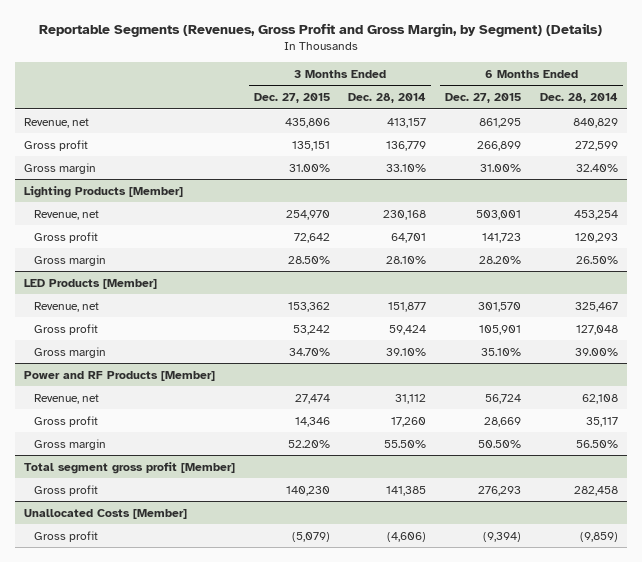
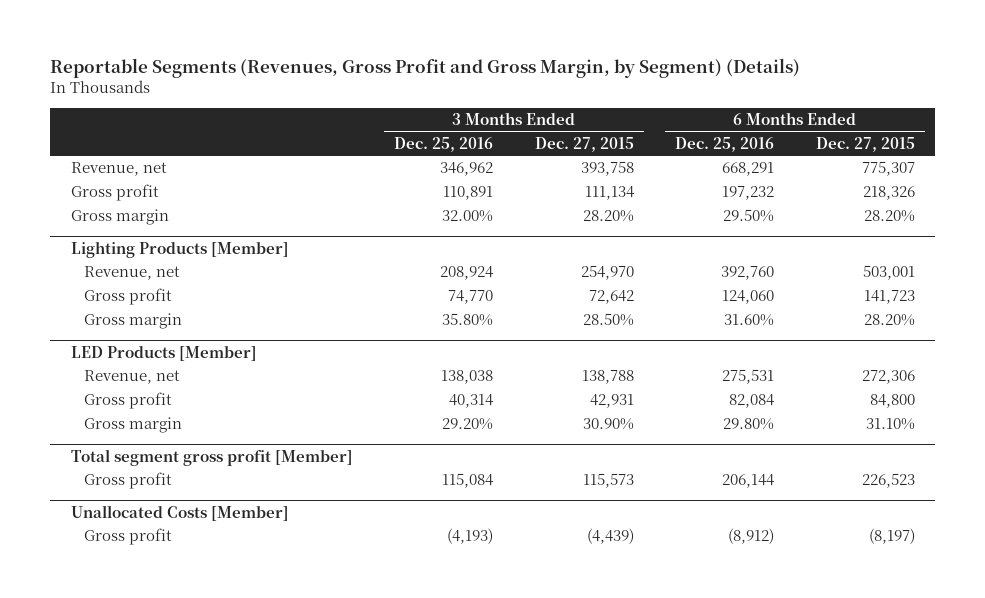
- | 3 Months Ended Dec. 27, 2015 | 3 Months Ended Dec. 28, 2014 | 6 Months Ended Dec. 27, 2015 | 6 Months Ended Dec. 28, 2014
+ | 3 Months Ended Dec. 25, 2016 | 3 Months Ended Dec. 27, 2015 | 6 Months Ended Dec. 25, 2016 | 6 Months Ended Dec. 27, 2015
- Revenue, net | 435,806 | 413,157 | 861,295 | 840,829
- Gross profit | 135,151 | 136,779 | 266,899 | 272,599
- Gross margin | 31.00% | 33.10% | 31.00% | 32.40%
+ Revenue, net | 346,962 | 393,758 | 668,291 | 775,307
+ Gross profit | 110,891 | 111,134 | 197,232 | 218,326
+ Gross margin | 32.00% | 28.20% | 29.50% | 28.20%
@ LED Products [Member]
- Revenue, net | 153,362 | 151,877 | 301,570 | 325,467
- Gross profit | 53,242 | 59,424 | 105,901 | 127,048
- Gross margin | 34.70% | 39.10% | 35.10% | 39.00%
- Power and RF Products [Member]
- Revenue, net | 27,474 | 31,112 | 56,724 | 62,108
- Gross profit | 14,346 | 17,260 | 28,669 | 35,117
- Gross margin | 52.20% | 55.50% | 50.50% | 56.50%
@ LED Products [Member]
+ Revenue, net | 138,038 | 138,788 | 275,531 | 272,306
+ Gross profit | 40,314 | 42,931 | 82,084 | 84,800
+ Gross margin | 29.20% | 30.90% | 29.80% | 31.10%
@ Total segment gross profit [Member]
- Gross profit | 140,230 | 141,385 | 276,293 | 282,458
+ Gross profit | 115,084 | 115,573 | 206,144 | 226,523
@ Unallocated Costs [Member]
- Gross profit | (5,079) | (4,606) | (9,394) | (9,859)
+ Gross profit | (4,193) | (4,439) | (8,912) | (8,197)

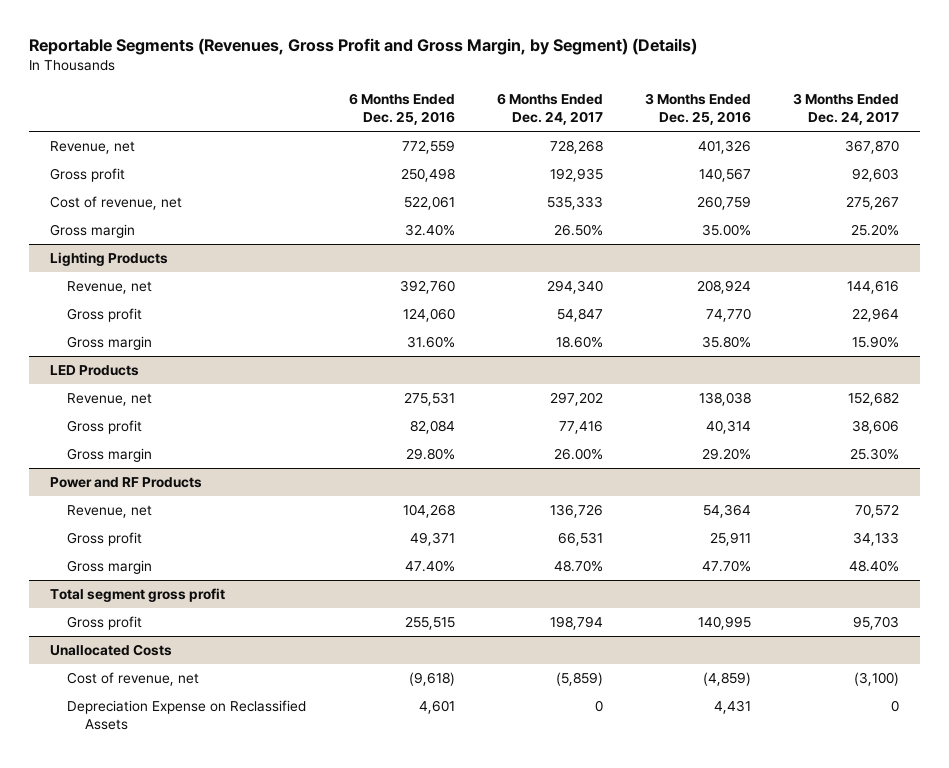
- | 3 Months Ended Dec. 25, 2016 | 3 Months Ended Dec. 27, 2015 | 6 Months Ended Dec. 25, 2016 | 6 Months Ended Dec. 27, 2015
+ | 6 Months Ended Dec. 25, 2016 | 6 Months Ended Dec. 24, 2017 | 3 Months Ended Dec. 25, 2016 | 3 Months Ended Dec. 24, 2017
- Revenue, net | 346,962 | 393,758 | 668,291 | 775,307
- Gross profit | 110,891 | 111,134 | 197,232 | 218,326
- Gross margin | 32.00% | 28.20% | 29.50% | 28.20%
- Lighting Products [Member]
+ Revenue, net | 772,559 | 728,268 | 401,326 | 367,870
+ Gross profit | 250,498 | 192,935 | 140,567 | 92,603
+ Cost of revenue, net | 522,061 | 535,333 | 260,759 | 275,267
+ Gross margin | 32.40% | 26.50% | 35.00% | 25.20%
+ Lighting Products
- LED Products [Member]
+ LED Products
- Total segment gross profit [Member]
- Gross profit | 115,084 | 115,573 | 206,144 | 226,523
- Unallocated Costs [Member]
- Gross profit | (4,193) | (4,439) | (8,912) | (8,197)
+ Power and RF Products
+ Revenue, net | 104,268 | 136,726 | 54,364 | 70,572
+ Gross profit | 49,371 | 66,531 | 25,911 | 34,133
+ Gross margin | 47.40% | 48.70% | 47.70% | 48.40%
+ Total segment gross profit
+ Gross profit | 255,515 | 198,794 | 140,995 | 95,703
+ Unallocated Costs
+ Cost of revenue, net | (9,618) | (5,859) | (4,859) | (3,100)
+ Depreciation Expense on Reclassified Assets | 4,601 | 0 | 4,431 | 0

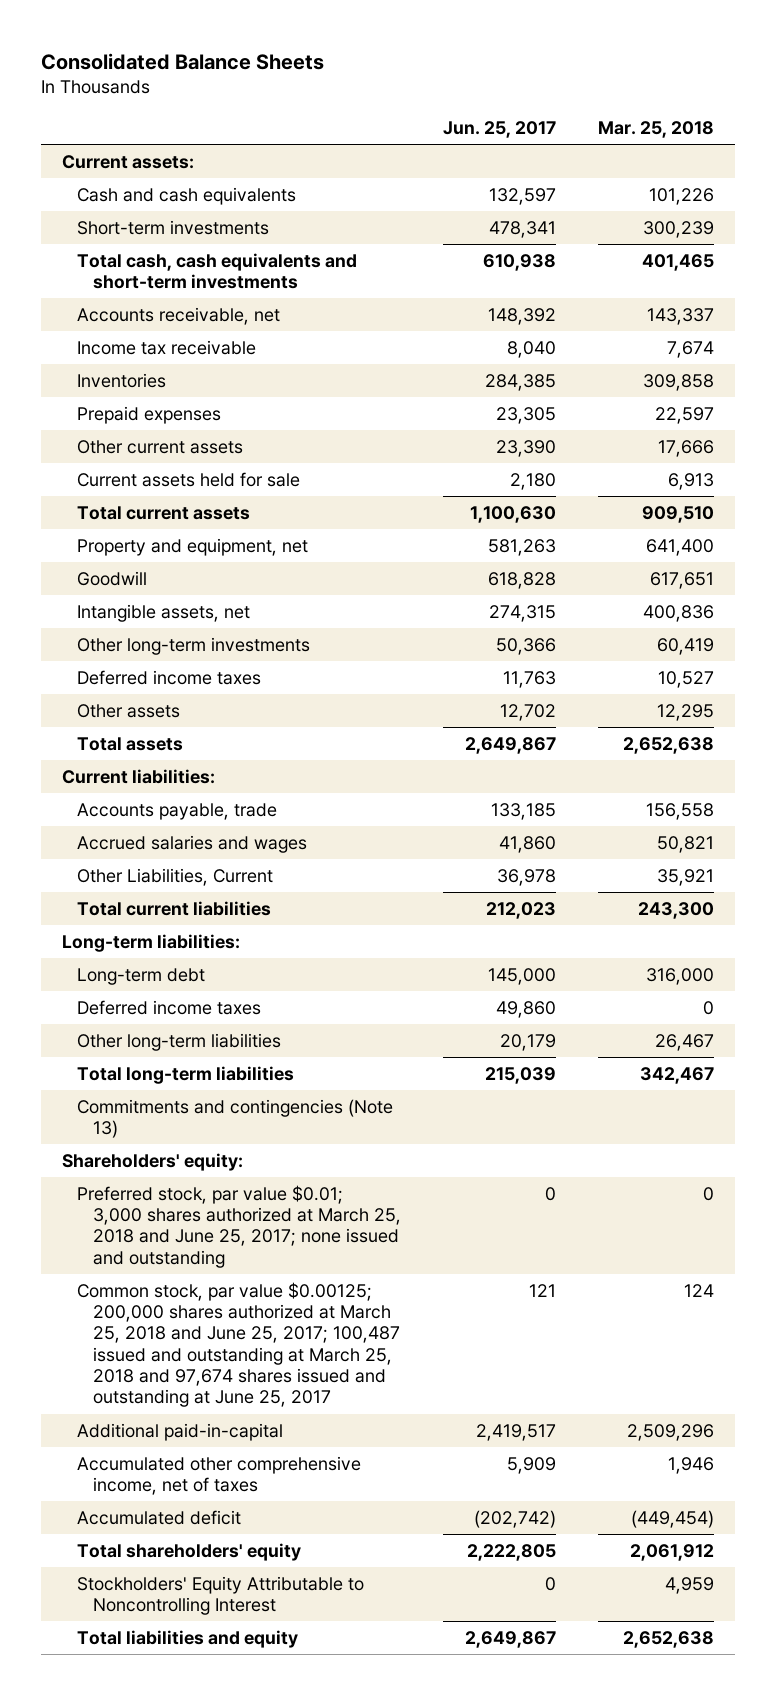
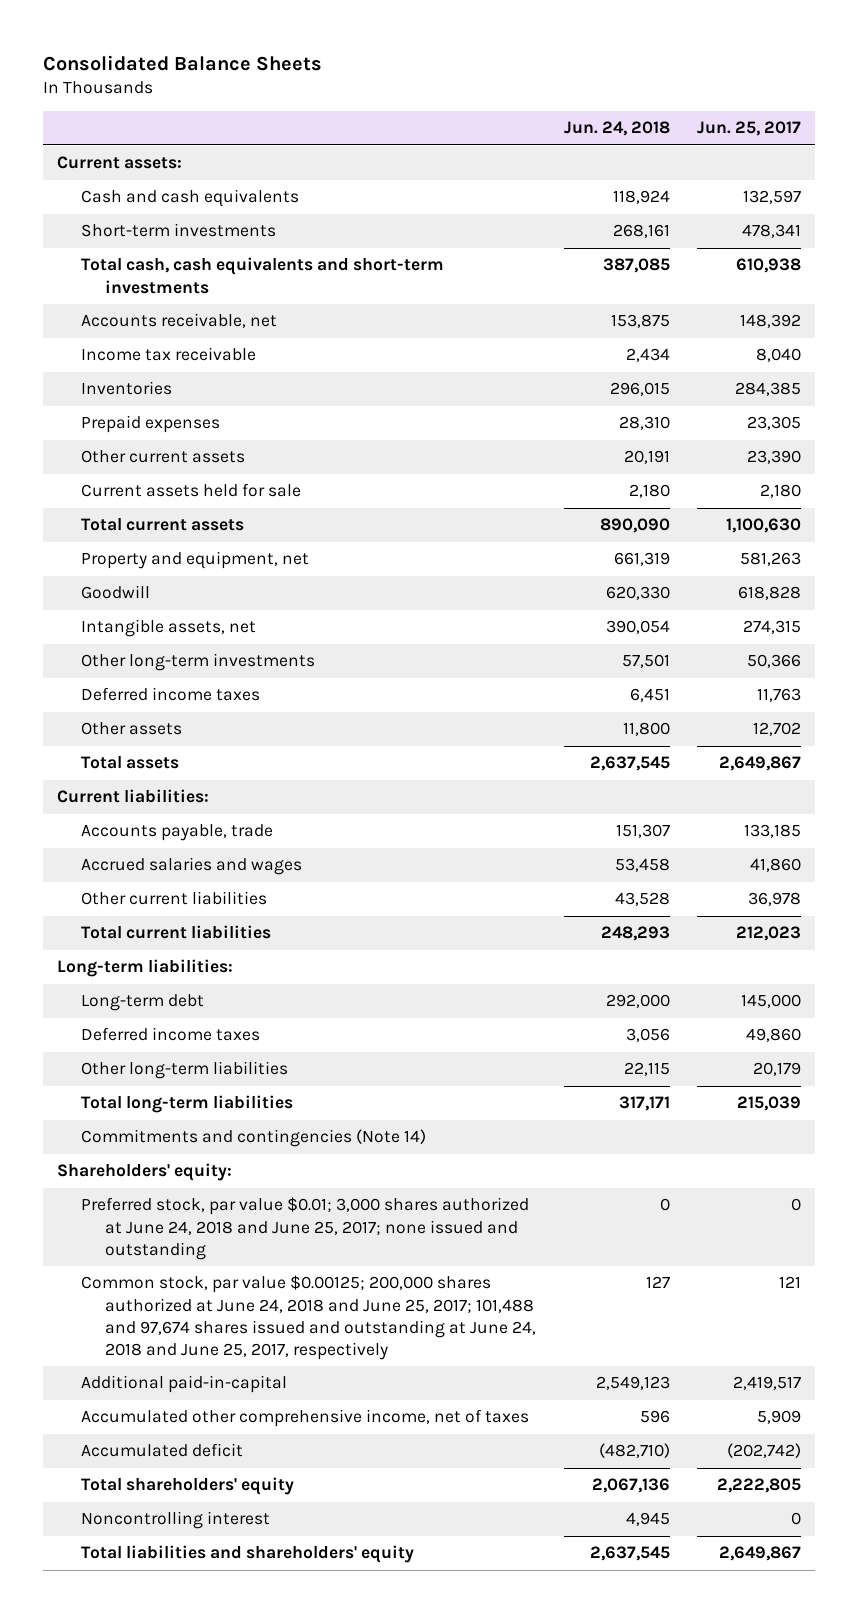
- | Jun. 25, 2017 | Mar. 25, 2018
+ | Jun. 24, 2018 | Jun. 25, 2017
- Other Liabilities, Current | 36,978 | 35,921
+ Other current liabilities | 43,528 | 36,978
- Commitments and contingencies (Note 13)
+ Commitments and contingencies (Note 14)
- Preferred stock, par value $0.01; 3,000 shares authorized at March 25, 2018 and June 25, 2017; none issued and outstanding | 0 | 0
- Common stock, par value $0.00125; 200,000 shares authorized at March 25, 2018 and June 25, 2017; 100,487 issued and outstanding at March 25, 2018 and 97,674 shares issued and outstanding at June 25, 2017 | 121 | 124
+ Preferred stock, par value $0.01; 3,000 shares authorized at June 24, 2018 and June 25, 2017; none issued and outstanding | 0 | 0
+ Common stock, par value $0.00125; 200,000 shares authorized at June 24, 2018 and June 25, 2017; 101,488 and 97,674 shares issued and outstanding at June 24, 2018 and June 25, 2017, respectively | 127 | 121
- Stockholders' Equity Attributable to Noncontrolling Interest | 0 | 4,959
- Total liabilities and equity | 2,649,867 | 2,652,638
+ Noncontrolling interest | 4,945 | 0
+ Total liabilities and shareholders' equity | 2,637,545 | 2,649,867

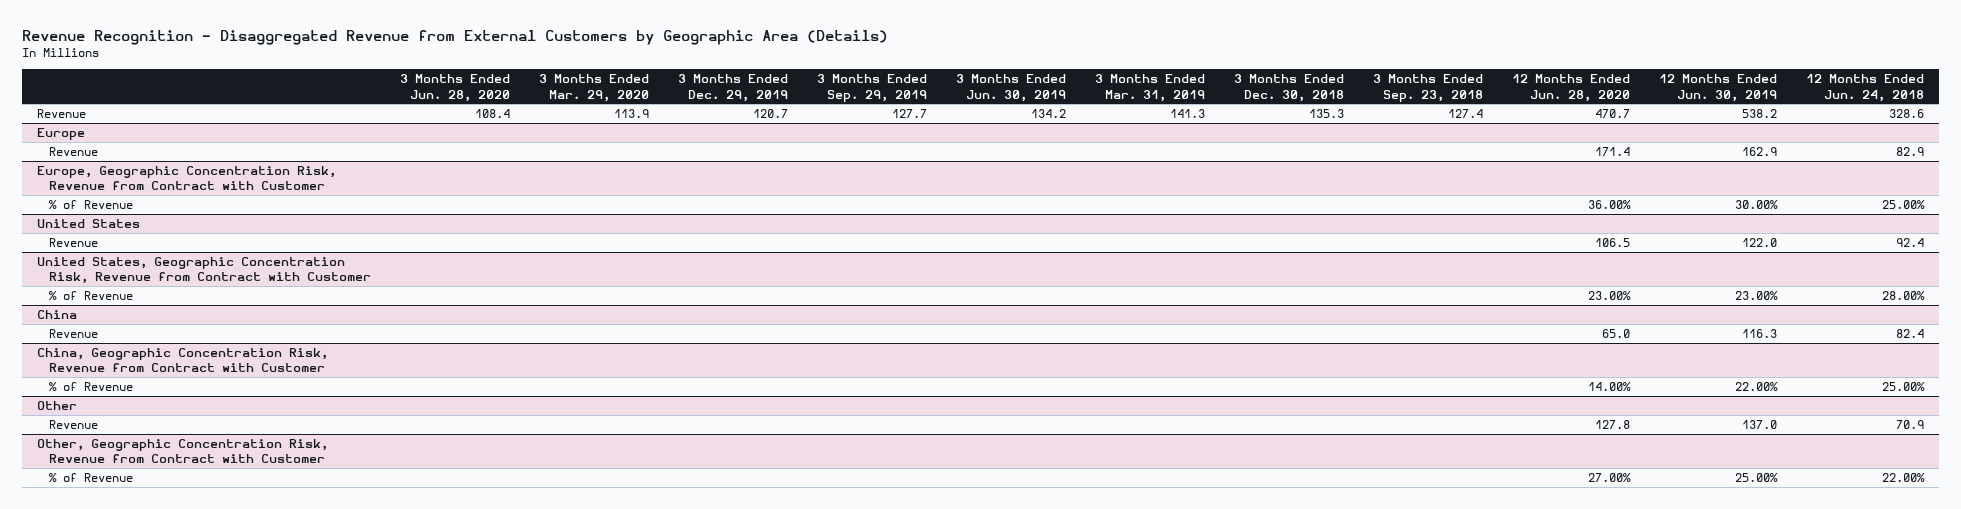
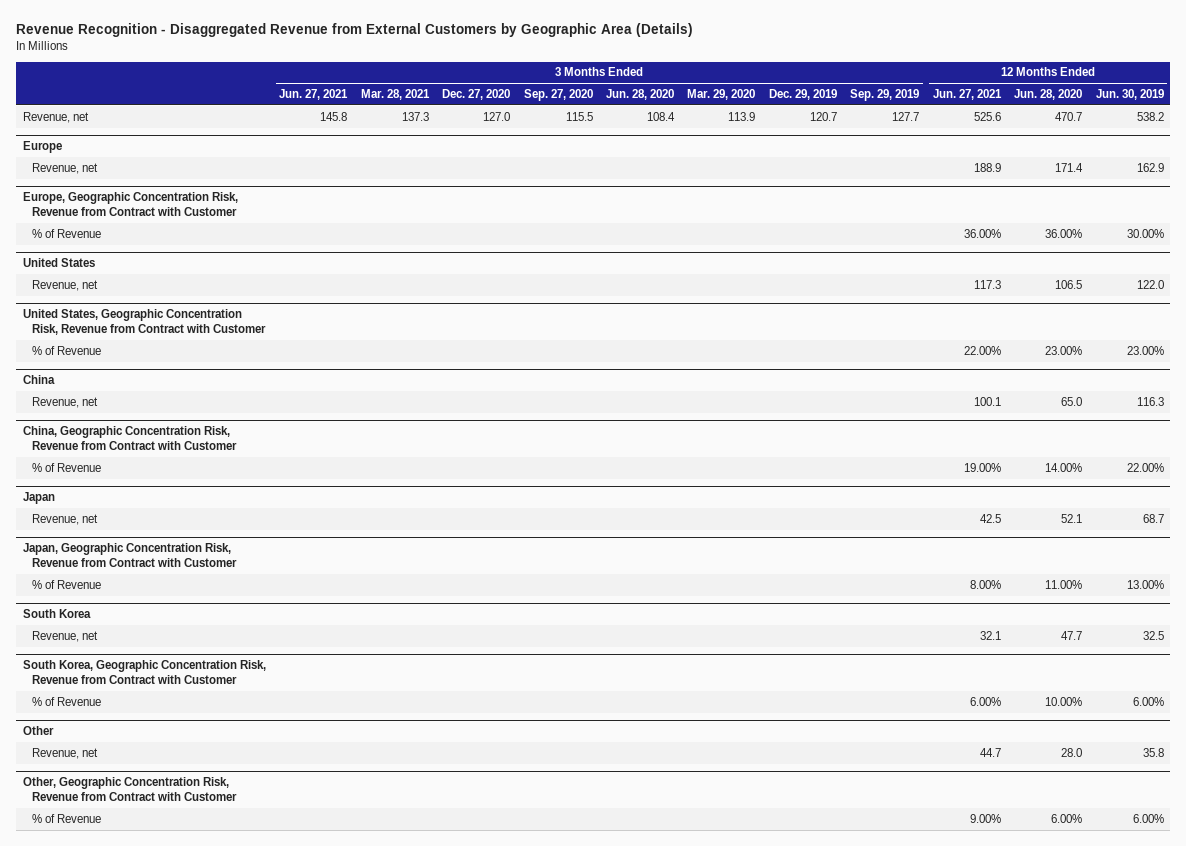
- | 3 Months Ended Jun. 28, 2020 | 3 Months Ended Mar. 29, 2020 | 3 Months Ended Dec. 29, 2019 | 3 Months Ended Sep. 29, 2019 | 3 Months Ended Jun. 30, 2019 | 3 Months Ended Mar. 31, 2019 | 3 Months Ended Dec. 30, 2018 | 3 Months Ended Sep. 23, 2018 | 12 Months Ended Jun. 28, 2020 | 12 Months Ended Jun. 30, 2019 | 12 Months Ended Jun. 24, 2018
+ | 3 Months Ended Jun. 27, 2021 | 3 Months Ended Mar. 28, 2021 | 3 Months Ended Dec. 27, 2020 | 3 Months Ended Sep. 27, 2020 | 3 Months Ended Jun. 28, 2020 | 3 Months Ended Mar. 29, 2020 | 3 Months Ended Dec. 29, 2019 | 3 Months Ended Sep. 29, 2019 | 12 Months Ended Jun. 27, 2021 | 12 Months Ended Jun. 28, 2020 | 12 Months Ended Jun. 30, 2019
- Revenue | 108.4 | 113.9 | 120.7 | 127.7 | 134.2 | 141.3 | 135.3 | 127.4 | 470.7 | 538.2 | 328.6
+ Revenue, net | 145.8 | 137.3 | 127.0 | 115.5 | 108.4 | 113.9 | 120.7 | 127.7 | 525.6 | 470.7 | 538.2
@ Europe
- Revenue | | | | | | | | | 171.4 | 162.9 | 82.9
+ Revenue, net | | | | | | | | | 188.9 | 171.4 | 162.9
@ United States
- Revenue | | | | | | | | | 106.5 | 122.0 | 92.4
+ Revenue, net | | | | | | | | | 117.3 | 106.5 | 122.0
@ China
- Revenue | | | | | | | | | 65.0 | 116.3 | 82.4
+ Revenue, net | | | | | | | | | 100.1 | 65.0 | 116.3
+ Japan
+ Revenue, net | | | | | | | | | 42.5 | 52.1 | 68.7
+ Japan, Geographic Concentration Risk, Revenue from Contract with Customer
+ % of Revenue | | | | | | | | | 8.00% | 11.00% | 13.00%
+ South Korea
+ Revenue, net | | | | | | | | | 32.1 | 47.7 | 32.5
+ South Korea, Geographic Concentration Risk, Revenue from Contract with Customer
+ % of Revenue | | | | | | | | | 6.00% | 10.00% | 6.00%
@ Other
- Revenue | | | | | | | | | 127.8 | 137.0 | 70.9
+ Revenue, net | | | | | | | | | 44.7 | 28.0 | 35.8
@ Other, Geographic Concentration Risk, Revenue from Contract with Customer
- % of Revenue | | | | | | | | | 27.00% | 25.00% | 22.00%
+ % of Revenue | | | | | | | | | 9.00% | 6.00% | 6.00%

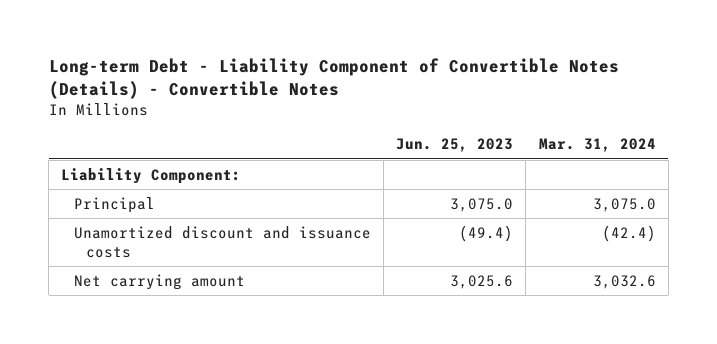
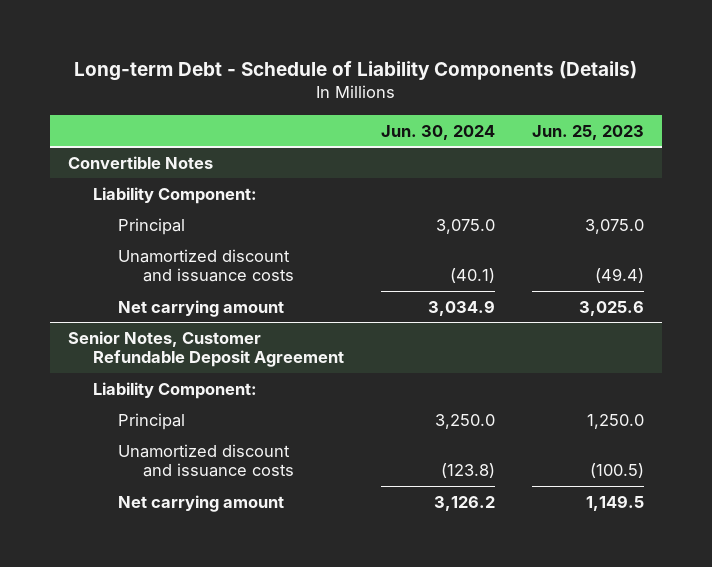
- Long-term Debt - Liability Component of Convertible Notes (Details) - Convertible Notes
+ Long-term Debt - Schedule of Liability Components (Details)
- | Jun. 25, 2023 | Mar. 31, 2024
+ | Jun. 30, 2024 | Jun. 25, 2023
+ Convertible Notes
+ Senior Notes, Customer Refundable Deposit Agreement
+ Liability Component:
+ Principal | 3,250.0 | 1,250.0
+ Unamortized discount and issuance costs | (123.8) | (100.5)
+ Net carrying amount | 3,126.2 | 1,149.5

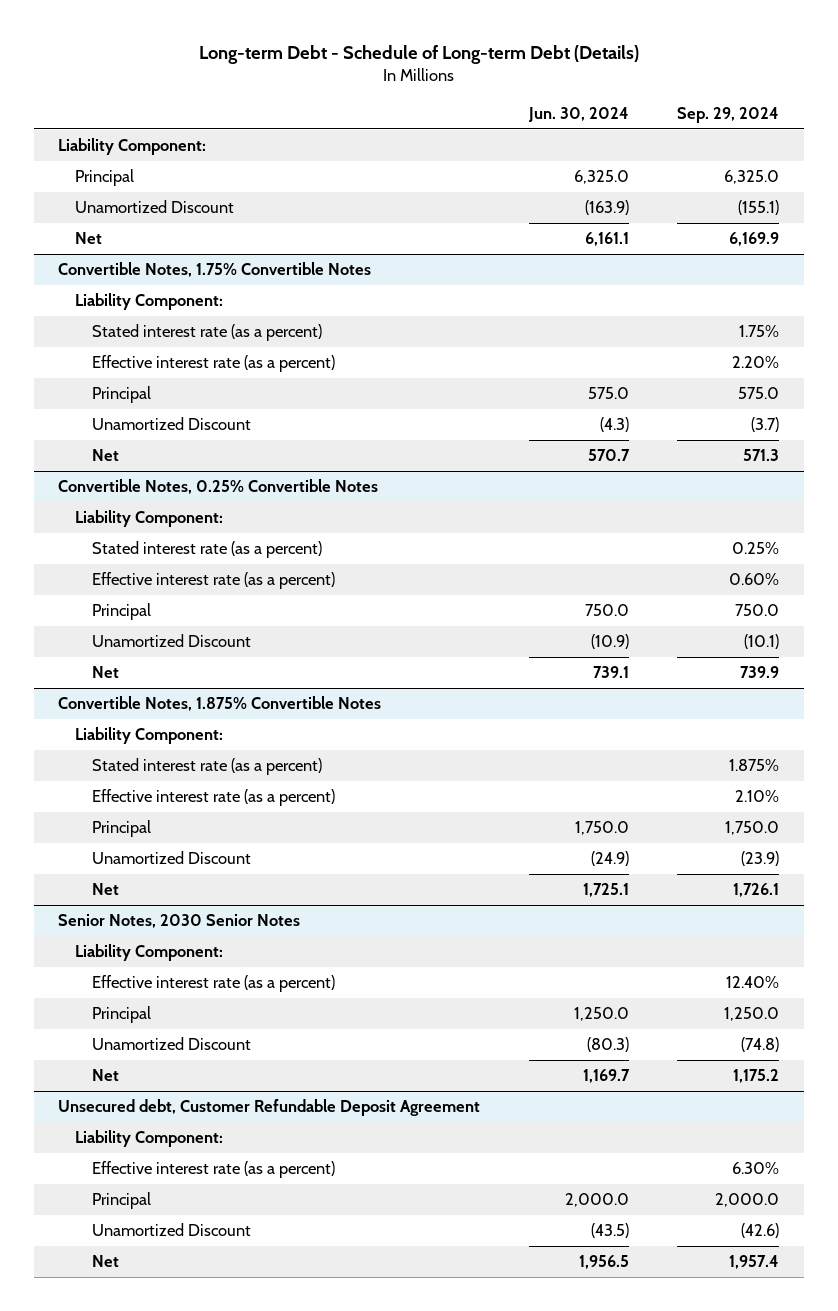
- Long-term Debt - Schedule of Liability Components (Details)
+ Long-term Debt - Schedule of Long-term Debt (Details)
- | Jun. 30, 2024 | Jun. 25, 2023
+ | Jun. 30, 2024 | Sep. 29, 2024
- Convertible Notes
- Principal | 3,075.0 | 3,075.0
- Unamortized discount and issuance costs | (40.1) | (49.4)
- Net carrying amount | 3,034.9 | 3,025.6
- Senior Notes, Customer Refundable Deposit Agreement
+ Principal | 6,325.0 | 6,325.0
+ Unamortized Discount | (163.9) | (155.1)
+ Net | 6,161.1 | 6,169.9
+ Convertible Notes, 1.75% Convertible Notes
- Principal | 3,250.0 | 1,250.0
- Unamortized discount and issuance costs | (123.8) | (100.5)
- Net carrying amount | 3,126.2 | 1,149.5
+ Stated interest rate (as a percent) | | 1.75%
+ Effective interest rate (as a percent) | | 2.20%
+ Principal | 575.0 | 575.0
+ Unamortized Discount | (4.3) | (3.7)
+ Net | 570.7 | 571.3
+ Convertible Notes, 0.25% Convertible Notes
+ Liability Component:
+ Stated interest rate (as a percent) | | 0.25%
+ Effective interest rate (as a percent) | | 0.60%
+ Principal | 750.0 | 750.0
+ Unamortized Discount | (10.9) | (10.1)
+ Net | 739.1 | 739.9
+ Convertible Notes, 1.875% Convertible Notes
+ Liability Component:
+ Stated interest rate (as a percent) | | 1.875%
+ Effective interest rate (as a percent) | | 2.10%
+ Principal | 1,750.0 | 1,750.0
+ Unamortized Discount | (24.9) | (23.9)
+ Net | 1,725.1 | 1,726.1
+ Senior Notes, 2030 Senior Notes
+ Liability Component:
+ Effective interest rate (as a percent) | | 12.40%
+ Principal | 1,250.0 | 1,250.0
+ Unamortized Discount | (80.3) | (74.8)
+ Net | 1,169.7 | 1,175.2
+ Unsecured debt, Customer Refundable Deposit Agreement
+ Liability Component:
+ Effective interest rate (as a percent) | | 6.30%
+ Principal | 2,000.0 | 2,000.0
+ Unamortized Discount | (43.5) | (42.6)
+ Net | 1,956.5 | 1,957.4

